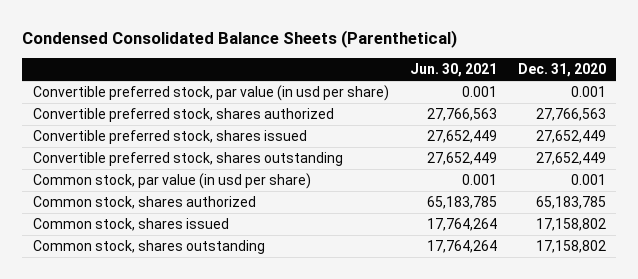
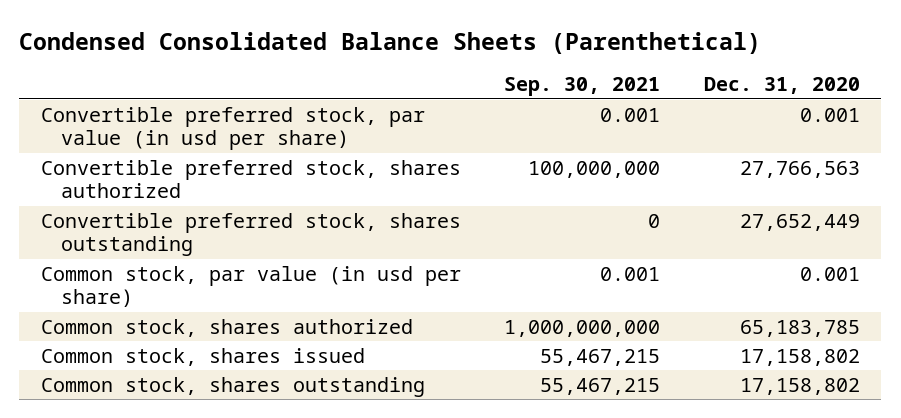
- | Jun. 30, 2021 | Dec. 31, 2020
+ | Sep. 30, 2021 | Dec. 31, 2020
- Convertible preferred stock, shares issued | 27,652,449 | 27,652,449

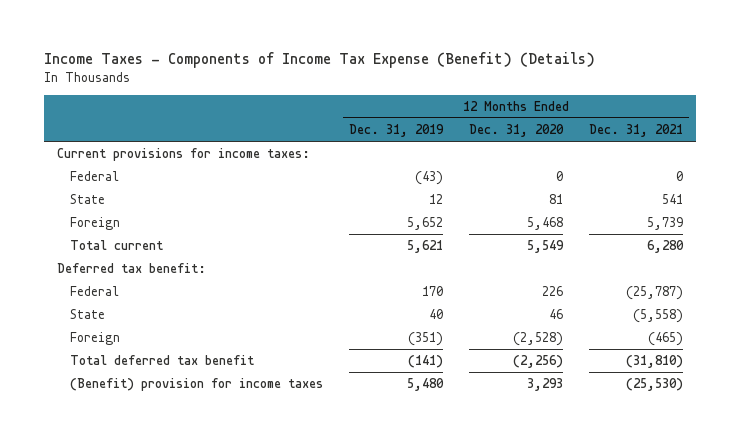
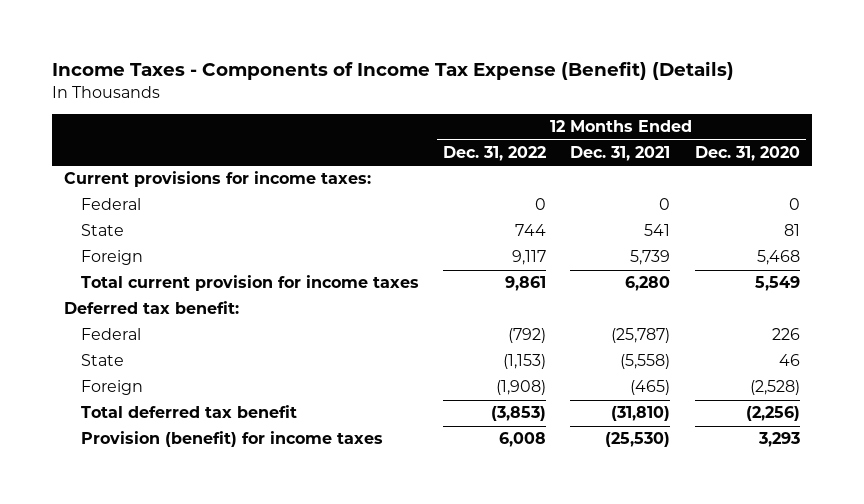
- | 12 Months Ended Dec. 31, 2019 | 12 Months Ended Dec. 31, 2020 | 12 Months Ended Dec. 31, 2021
+ | 12 Months Ended Dec. 31, 2022 | 12 Months Ended Dec. 31, 2021 | 12 Months Ended Dec. 31, 2020
- Total current | 5,621 | 5,549 | 6,280
+ Total current provision for income taxes | 9,861 | 6,280 | 5,549
- (Benefit) provision for income taxes | 5,480 | 3,293 | (25,530)
+ Provision (benefit) for income taxes | 6,008 | (25,530) | 3,293

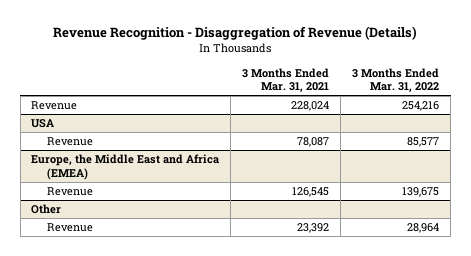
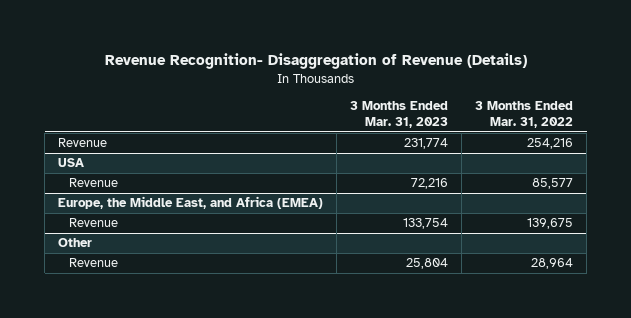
- Revenue Recognition - Disaggregation of Revenue (Details)
+ Revenue Recognition- Disaggregation of Revenue (Details)
- | 3 Months Ended Mar. 31, 2021 | 3 Months Ended Mar. 31, 2022
+ | 3 Months Ended Mar. 31, 2023 | 3 Months Ended Mar. 31, 2022
- Europe, the Middle East and Africa (EMEA)
+ Europe, the Middle East, and Africa (EMEA)

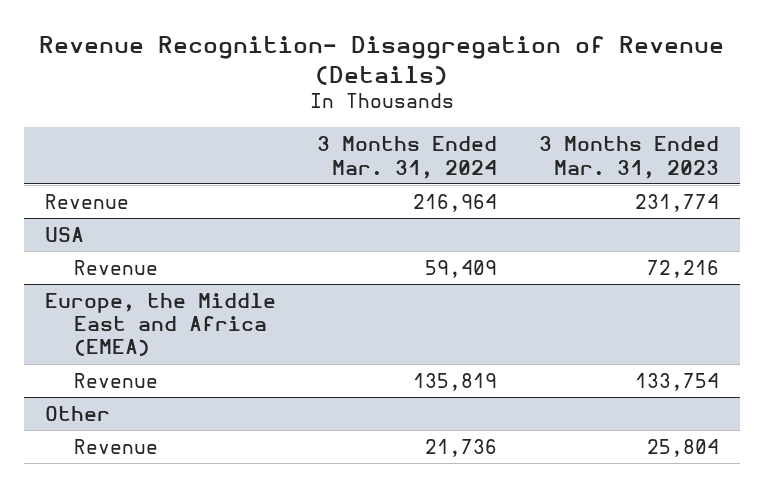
- | 3 Months Ended Mar. 31, 2023 | 3 Months Ended Mar. 31, 2022
+ | 3 Months Ended Mar. 31, 2024 | 3 Months Ended Mar. 31, 2023
- Europe, the Middle East, and Africa (EMEA)
+ Europe, the Middle East and Africa (EMEA)

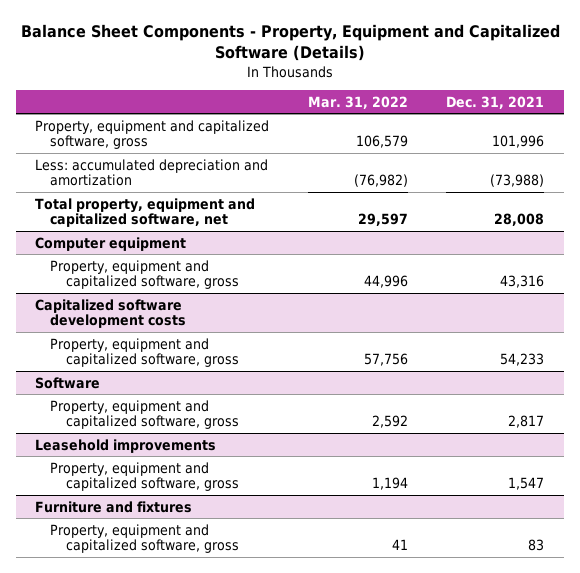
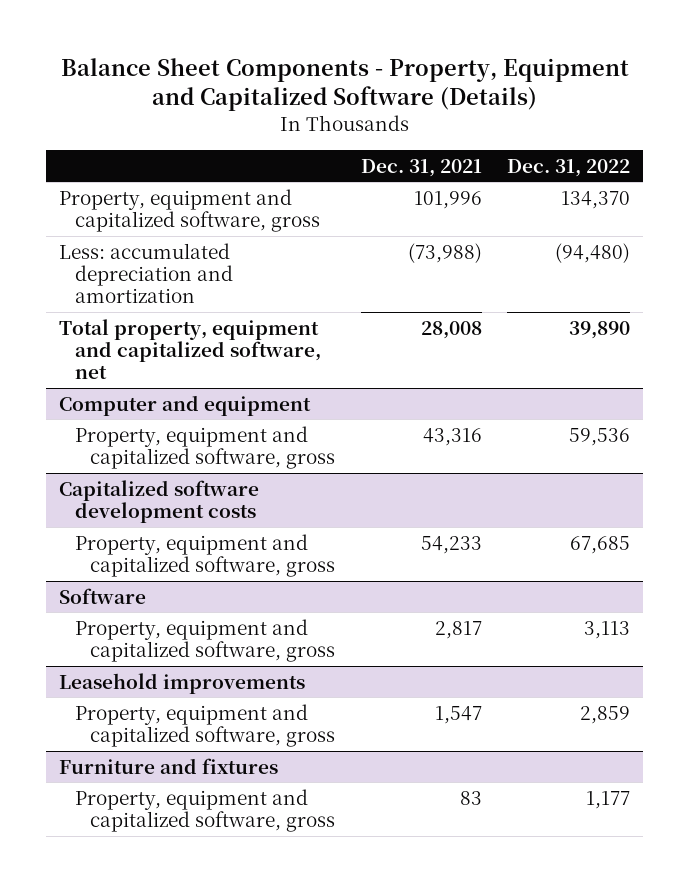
- | Mar. 31, 2022 | Dec. 31, 2021
+ | Dec. 31, 2021 | Dec. 31, 2022
- Computer equipment
+ Computer and equipment

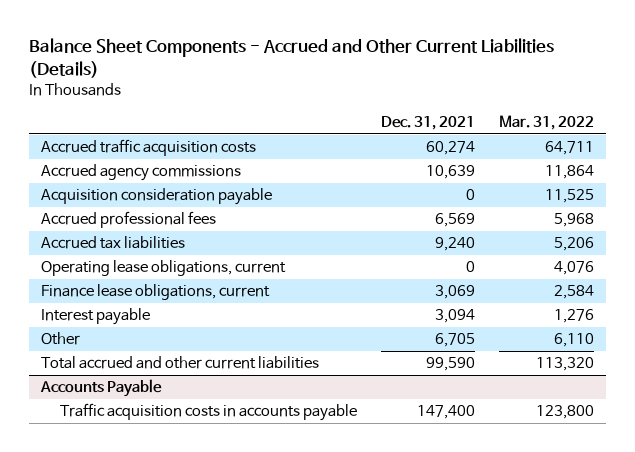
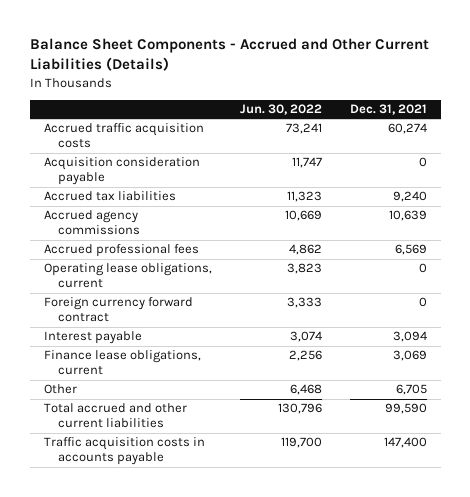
- | Dec. 31, 2021 | Mar. 31, 2022
+ | Jun. 30, 2022 | Dec. 31, 2021
moved down: Accrued agency commissions | 10,669 | 10,639
moved down: Accrued professional fees | 4,862 | 6,569
+ Foreign currency forward contract | 3,333 | 0
moved down: Finance lease obligations, current | 2,256 | 3,069
- Accounts Payable

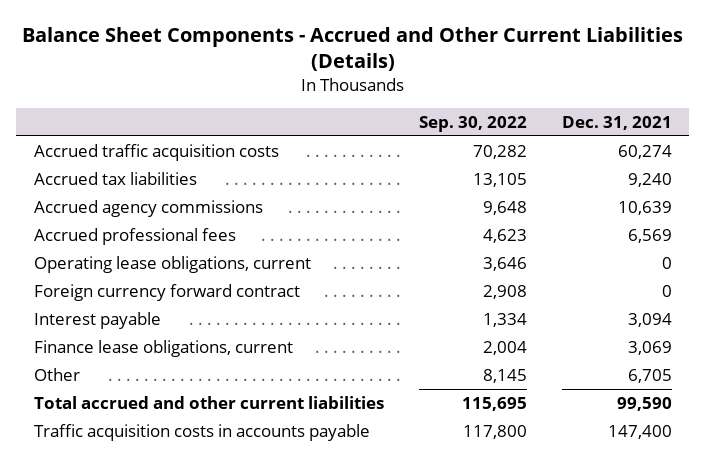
- | Jun. 30, 2022 | Dec. 31, 2021
+ | Sep. 30, 2022 | Dec. 31, 2021
- Acquisition consideration payable | 11,747 | 0

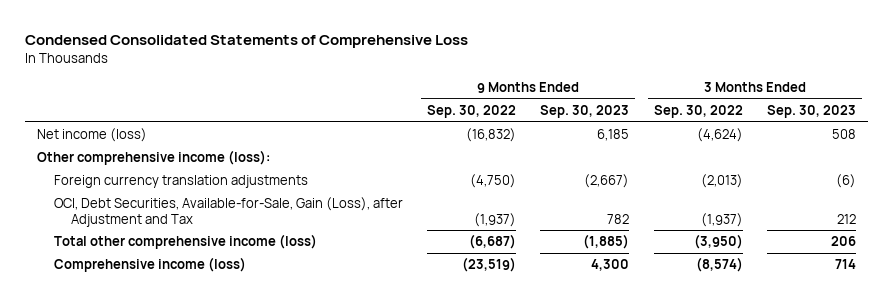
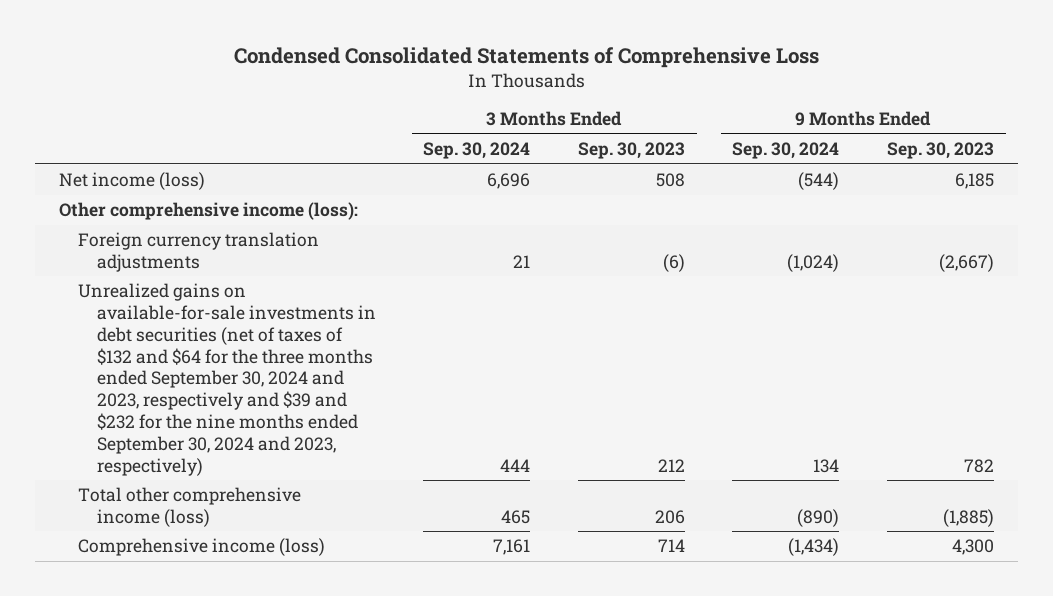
- | 9 Months Ended Sep. 30, 2022 | 9 Months Ended Sep. 30, 2023 | 3 Months Ended Sep. 30, 2022 | 3 Months Ended Sep. 30, 2023
+ | 3 Months Ended Sep. 30, 2024 | 3 Months Ended Sep. 30, 2023 | 9 Months Ended Sep. 30, 2024 | 9 Months Ended Sep. 30, 2023
- OCI, Debt Securities, Available-for-Sale, Gain (Loss), after Adjustment and Tax | (1,937) | 782 | (1,937) | 212
+ Unrealized gains on available-for-sale investments in debt securities (net of taxes of $132 and $64 for the three months ended September 30, 2024 and 2023, respectively and $39 and $232 for the nine months ended September 30, 2024 and 2023, respectively) | 444 | 212 | 134 | 782

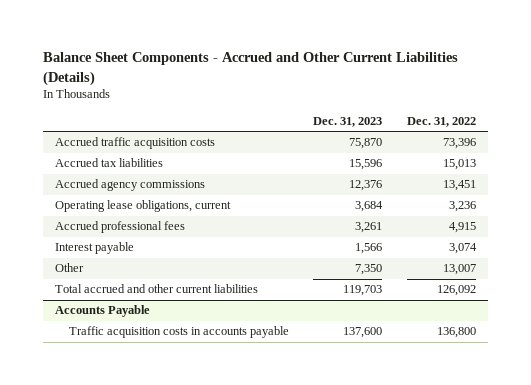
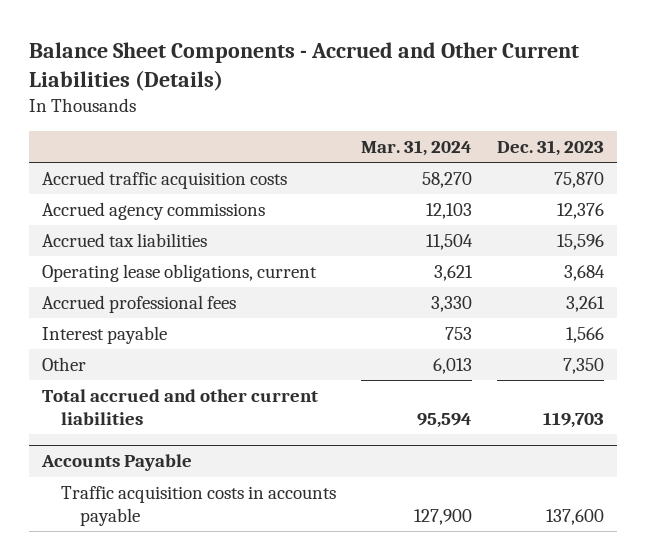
- | Dec. 31, 2023 | Dec. 31, 2022
+ | Mar. 31, 2024 | Dec. 31, 2023
moved down: Accrued tax liabilities | 11,504 | 15,596

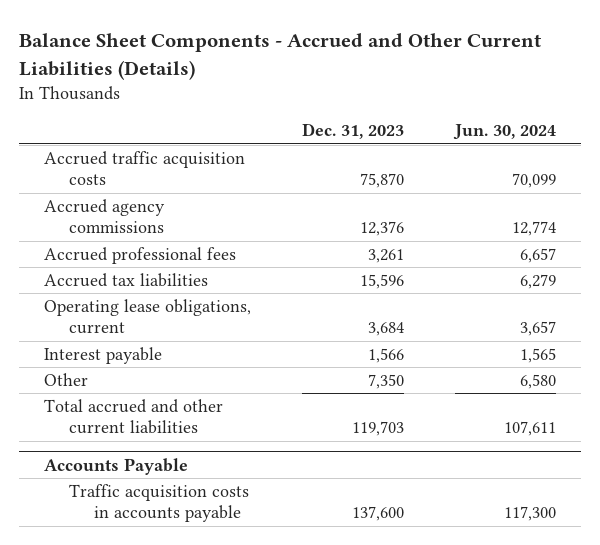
- | Mar. 31, 2024 | Dec. 31, 2023
+ | Dec. 31, 2023 | Jun. 30, 2024
moved up: Accrued professional fees | 3,261 | 6,657

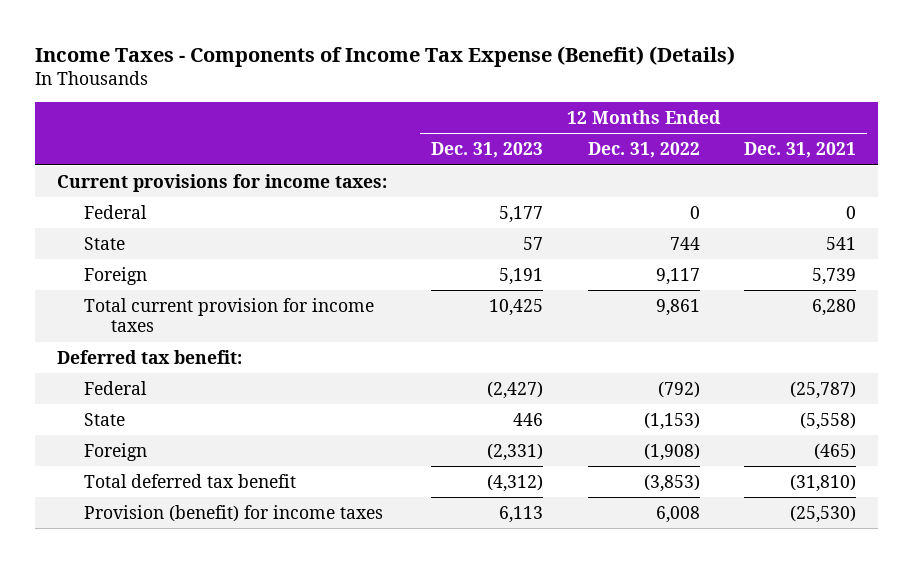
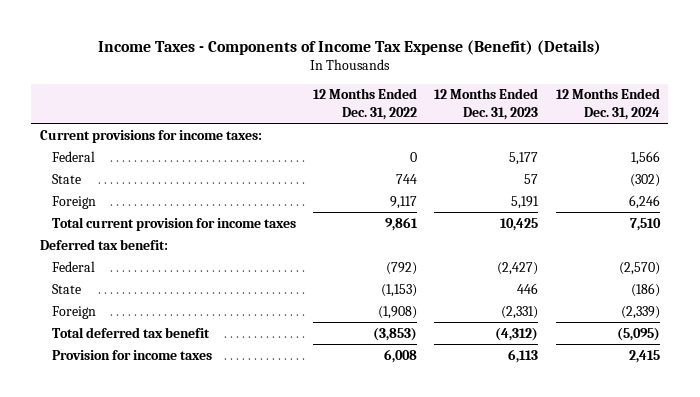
- | 12 Months Ended Dec. 31, 2023 | 12 Months Ended Dec. 31, 2022 | 12 Months Ended Dec. 31, 2021
+ | 12 Months Ended Dec. 31, 2022 | 12 Months Ended Dec. 31, 2023 | 12 Months Ended Dec. 31, 2024
- Provision (benefit) for income taxes | 6,113 | 6,008 | (25,530)
+ Provision for income taxes | 6,008 | 6,113 | 2,415

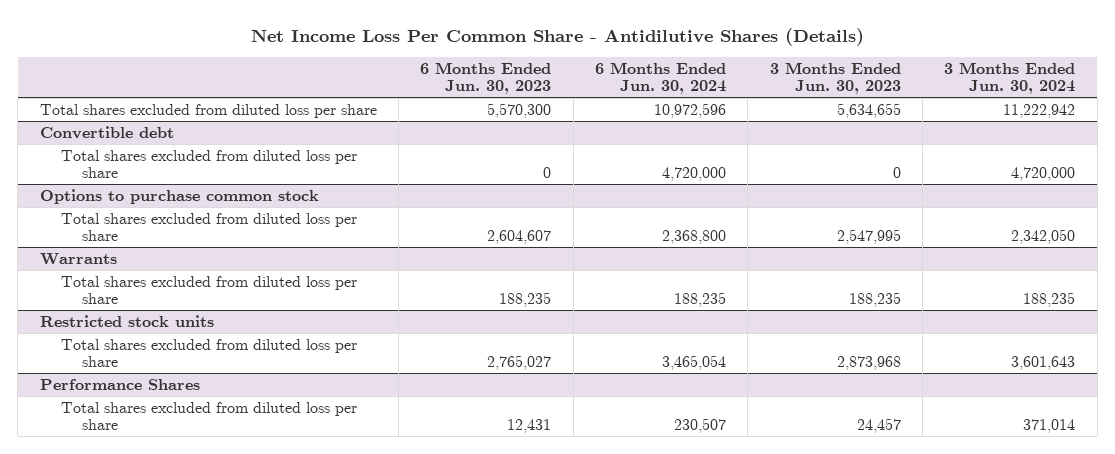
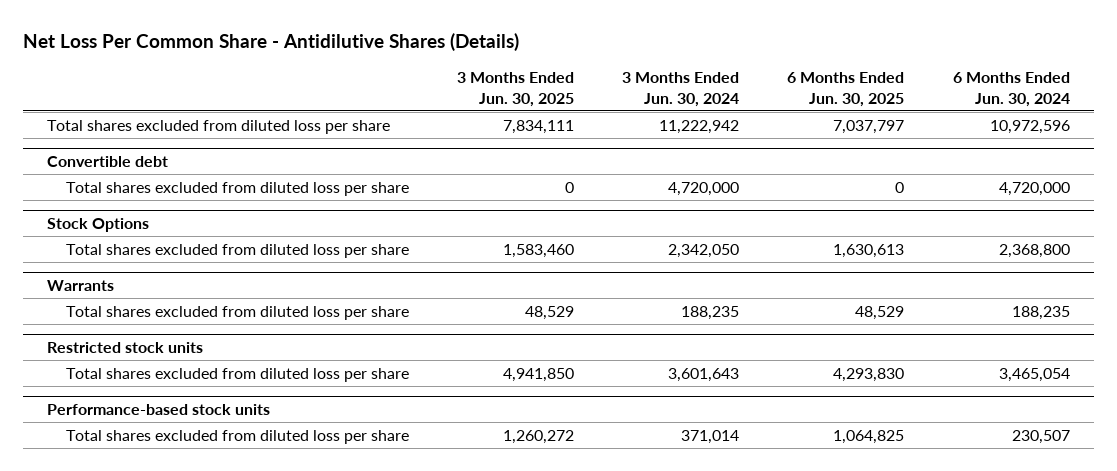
- Net Income Loss Per Common Share - Antidilutive Shares (Details)
+ Net Loss Per Common Share - Antidilutive Shares (Details)
- | 6 Months Ended Jun. 30, 2023 | 6 Months Ended Jun. 30, 2024 | 3 Months Ended Jun. 30, 2023 | 3 Months Ended Jun. 30, 2024
+ | 3 Months Ended Jun. 30, 2025 | 3 Months Ended Jun. 30, 2024 | 6 Months Ended Jun. 30, 2025 | 6 Months Ended Jun. 30, 2024
- Options to purchase common stock
+ Stock Options
- Performance Shares
+ Performance-based stock units

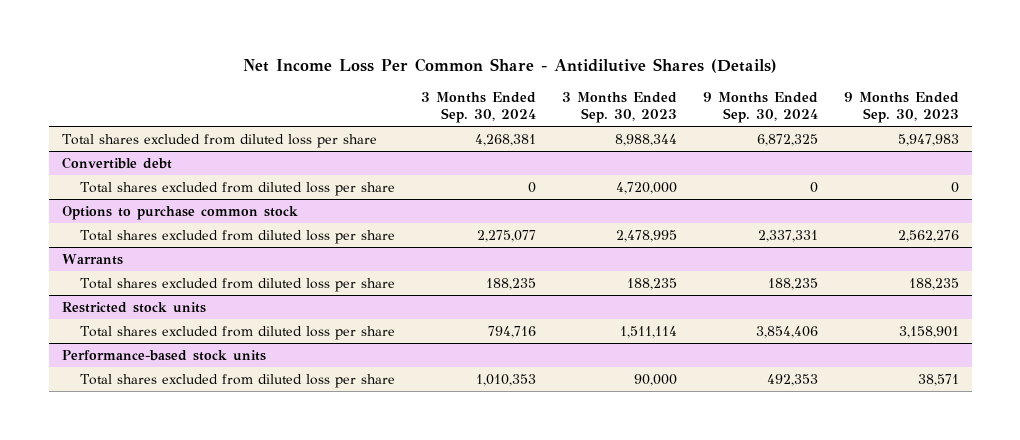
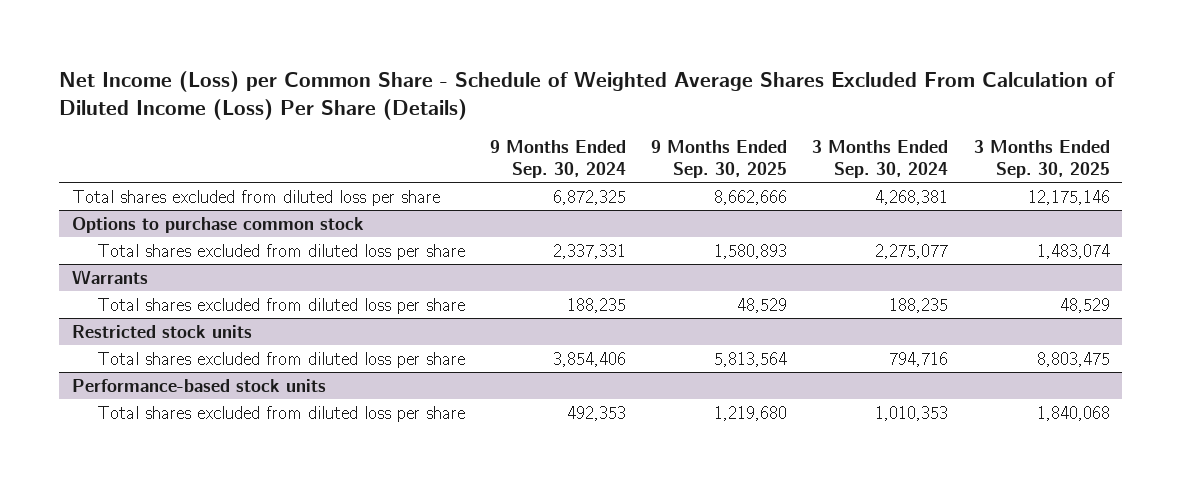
- Net Income Loss Per Common Share - Antidilutive Shares (Details)
+ Net Income (Loss) per Common Share - Schedule of Weighted Average Shares Excluded From Calculation of Diluted Income (Loss) Per Share (Details)
- | 3 Months Ended Sep. 30, 2024 | 3 Months Ended Sep. 30, 2023 | 9 Months Ended Sep. 30, 2024 | 9 Months Ended Sep. 30, 2023
+ | 9 Months Ended Sep. 30, 2024 | 9 Months Ended Sep. 30, 2025 | 3 Months Ended Sep. 30, 2024 | 3 Months Ended Sep. 30, 2025
- Convertible debt
- Total shares excluded from diluted loss per share | 0 | 4,720,000 | 0 | 0

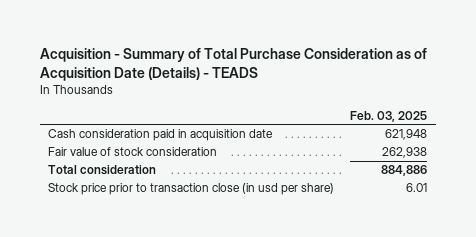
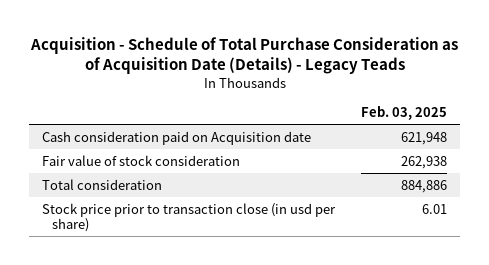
- Acquisition - Summary of Total Purchase Consideration as of Acquisition Date (Details) - TEADS
+ Acquisition - Schedule of Total Purchase Consideration as of Acquisition Date (Details) - Legacy Teads
- Cash consideration paid in acquisition date | 621,948
+ Cash consideration paid on Acquisition date | 621,948

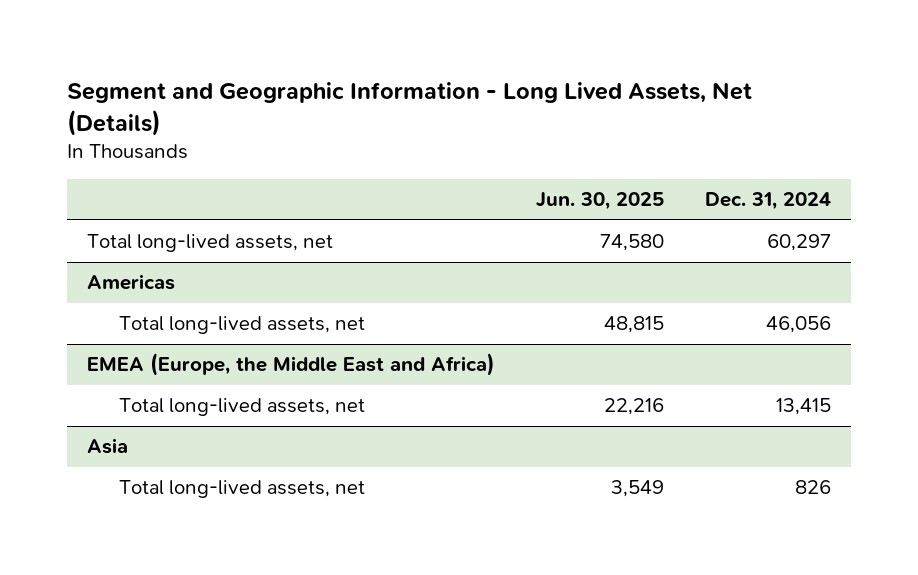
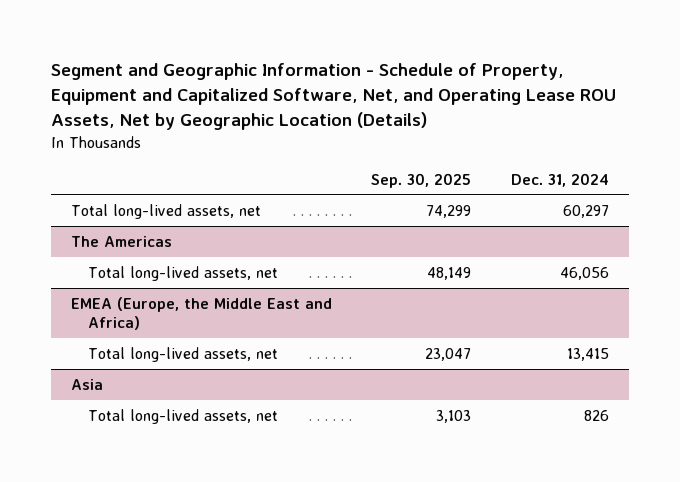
- Segment and Geographic Information - Long Lived Assets, Net (Details)
+ Segment and Geographic Information - Schedule of Property, Equipment and Capitalized Software, Net, and Operating Lease ROU Assets, Net by Geographic Location (Details)
- | Jun. 30, 2025 | Dec. 31, 2024
+ | Sep. 30, 2025 | Dec. 31, 2024
- Americas
+ The Americas

